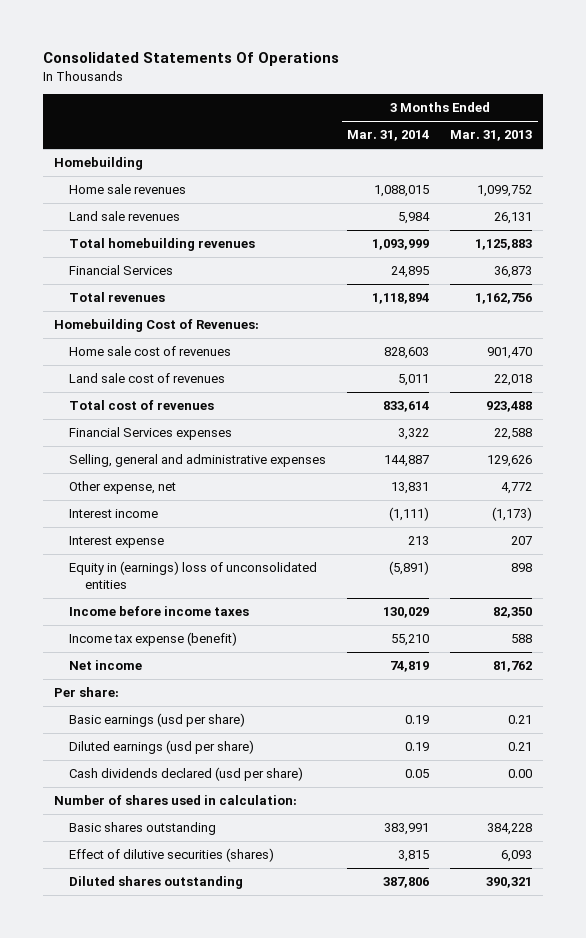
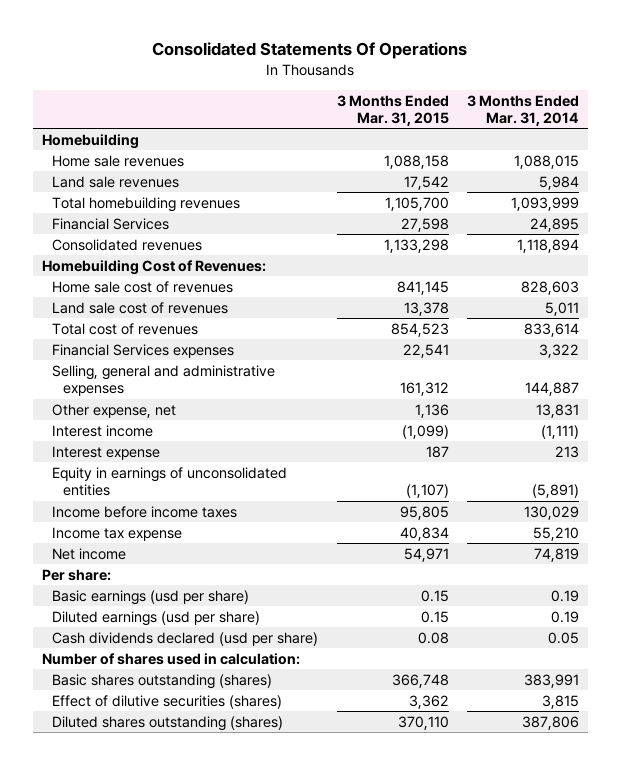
- | 3 Months Ended Mar. 31, 2014 | 3 Months Ended Mar. 31, 2013
+ | 3 Months Ended Mar. 31, 2015 | 3 Months Ended Mar. 31, 2014
- Total revenues | 1,118,894 | 1,162,756
+ Consolidated revenues | 1,133,298 | 1,118,894
- Equity in (earnings) loss of unconsolidated entities | (5,891) | 898
+ Equity in earnings of unconsolidated entities | (1,107) | (5,891)
- Income tax expense (benefit) | 55,210 | 588
+ Income tax expense | 40,834 | 55,210
- Basic shares outstanding | 383,991 | 384,228
+ Basic shares outstanding (shares) | 366,748 | 383,991
- Diluted shares outstanding | 387,806 | 390,321
+ Diluted shares outstanding (shares) | 370,110 | 387,806

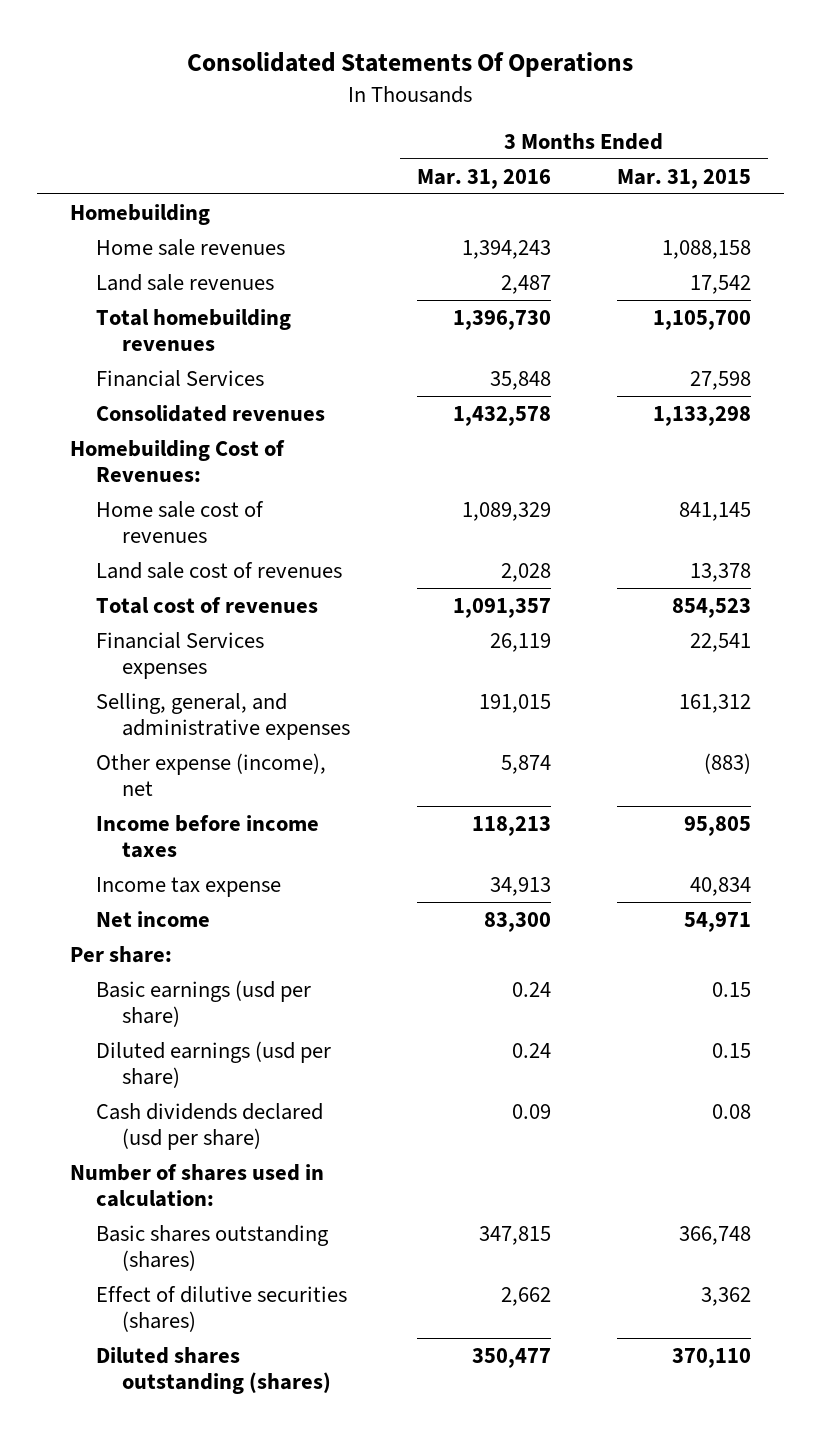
- | 3 Months Ended Mar. 31, 2015 | 3 Months Ended Mar. 31, 2014
+ | 3 Months Ended Mar. 31, 2016 | 3 Months Ended Mar. 31, 2015
- Selling, general and administrative expenses | 161,312 | 144,887
- Other expense, net | 1,136 | 13,831
- Interest income | (1,099) | (1,111)
- Interest expense | 187 | 213
- Equity in earnings of unconsolidated entities | (1,107) | (5,891)
+ Selling, general, and administrative expenses | 191,015 | 161,312
+ Other expense (income), net | 5,874 | (883)

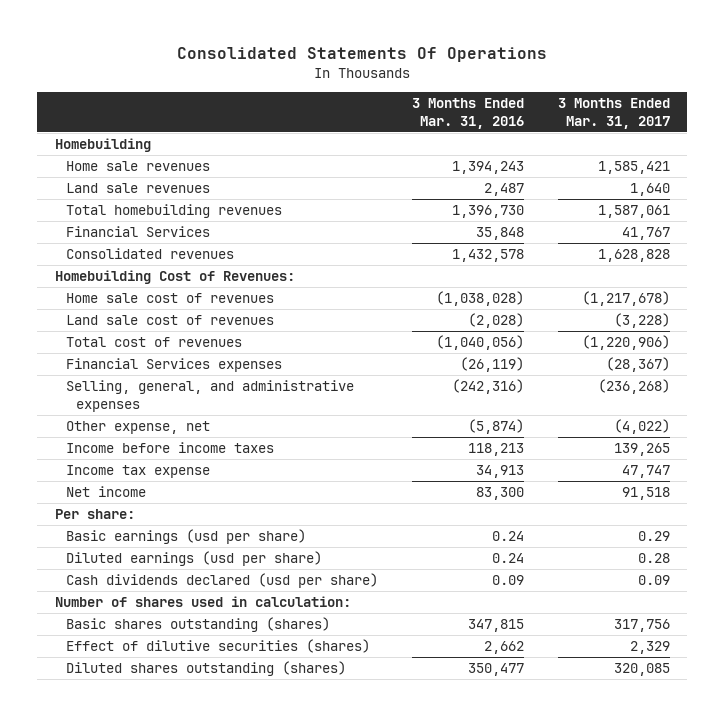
- | 3 Months Ended Mar. 31, 2016 | 3 Months Ended Mar. 31, 2015
+ | 3 Months Ended Mar. 31, 2016 | 3 Months Ended Mar. 31, 2017
- Home sale cost of revenues | 1,089,329 | 841,145
- Land sale cost of revenues | 2,028 | 13,378
- Total cost of revenues | 1,091,357 | 854,523
- Financial Services expenses | 26,119 | 22,541
- Selling, general, and administrative expenses | 191,015 | 161,312
- Other expense (income), net | 5,874 | (883)
+ Home sale cost of revenues | (1,038,028) | (1,217,678)
+ Land sale cost of revenues | (2,028) | (3,228)
+ Total cost of revenues | (1,040,056) | (1,220,906)
+ Financial Services expenses | (26,119) | (28,367)
+ Selling, general, and administrative expenses | (242,316) | (236,268)
+ Other expense, net | (5,874) | (4,022)

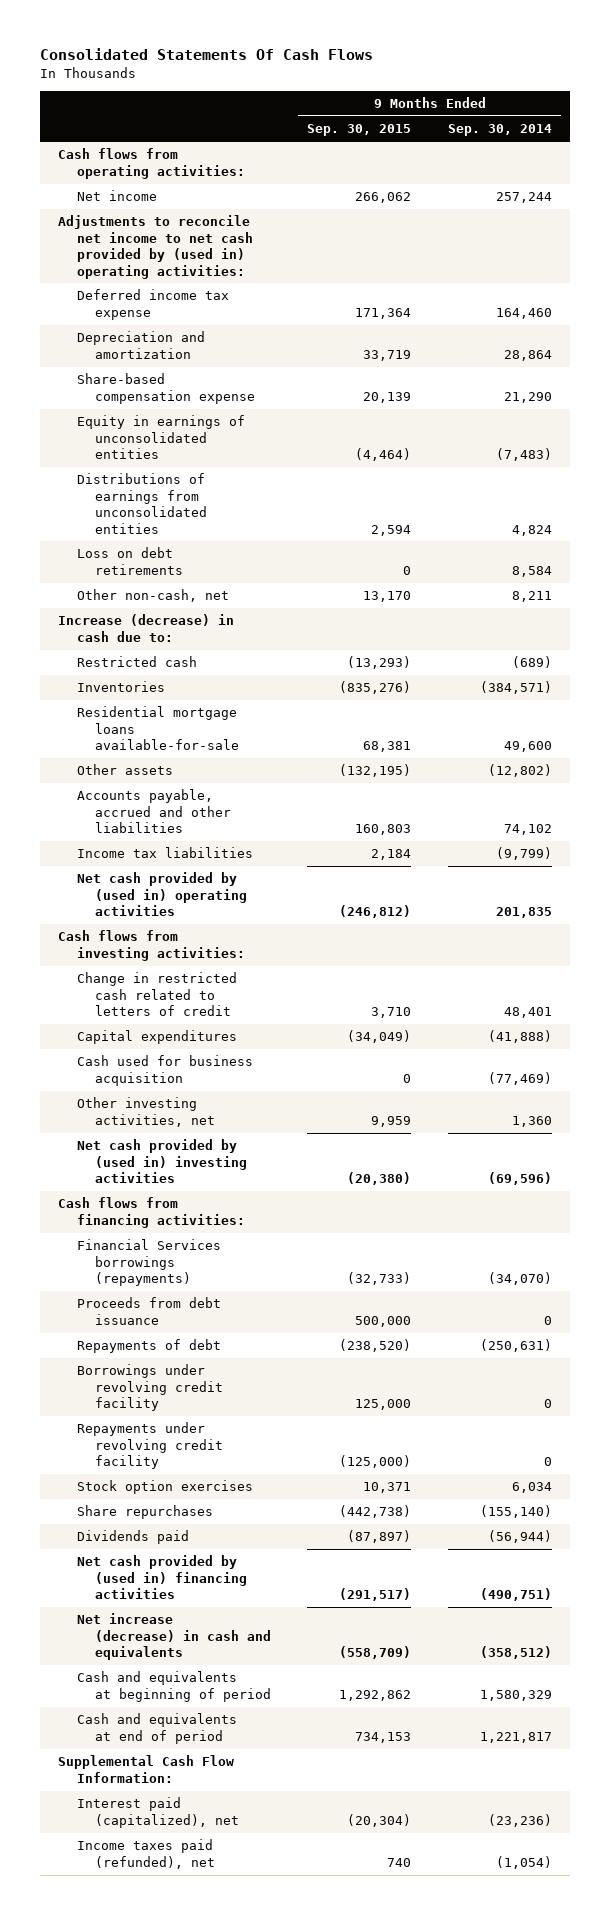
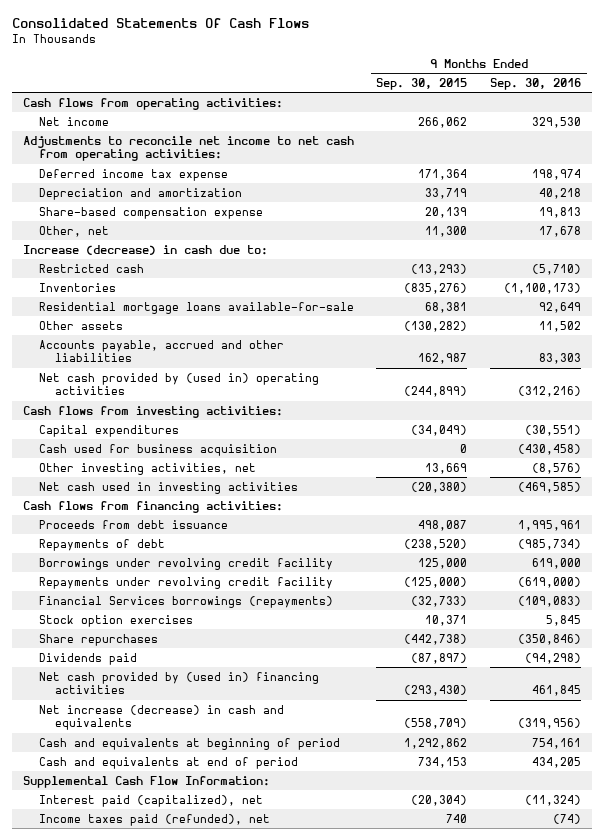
- | 9 Months Ended Sep. 30, 2015 | 9 Months Ended Sep. 30, 2014
+ | 9 Months Ended Sep. 30, 2015 | 9 Months Ended Sep. 30, 2016
- Adjustments to reconcile net income to net cash provided by (used in) operating activities:
+ Adjustments to reconcile net income to net cash from operating activities:
- Equity in earnings of unconsolidated entities | (4,464) | (7,483)
- Distributions of earnings from unconsolidated entities | 2,594 | 4,824
- Loss on debt retirements | 0 | 8,584
- Other non-cash, net | 13,170 | 8,211
+ Other, net | 11,300 | 17,678
- Other assets | (132,195) | (12,802)
- Accounts payable, accrued and other liabilities | 160,803 | 74,102
- Income tax liabilities | 2,184 | (9,799)
- Net cash provided by (used in) operating activities | (246,812) | 201,835
+ Other assets | (130,282) | 11,502
+ Accounts payable, accrued and other liabilities | 162,987 | 83,303
+ Net cash provided by (used in) operating activities | (244,899) | (312,216)
- Change in restricted cash related to letters of credit | 3,710 | 48,401
- Other investing activities, net | 9,959 | 1,360
- Net cash provided by (used in) investing activities | (20,380) | (69,596)
+ Other investing activities, net | 13,669 | (8,576)
+ Net cash used in investing activities | (20,380) | (469,585)
- Proceeds from debt issuance | 500,000 | 0
+ Proceeds from debt issuance | 498,087 | 1,995,961
moved down: Financial Services borrowings (repayments) | (32,733) | (109,083)
- Net cash provided by (used in) financing activities | (291,517) | (490,751)
+ Net cash provided by (used in) financing activities | (293,430) | 461,845

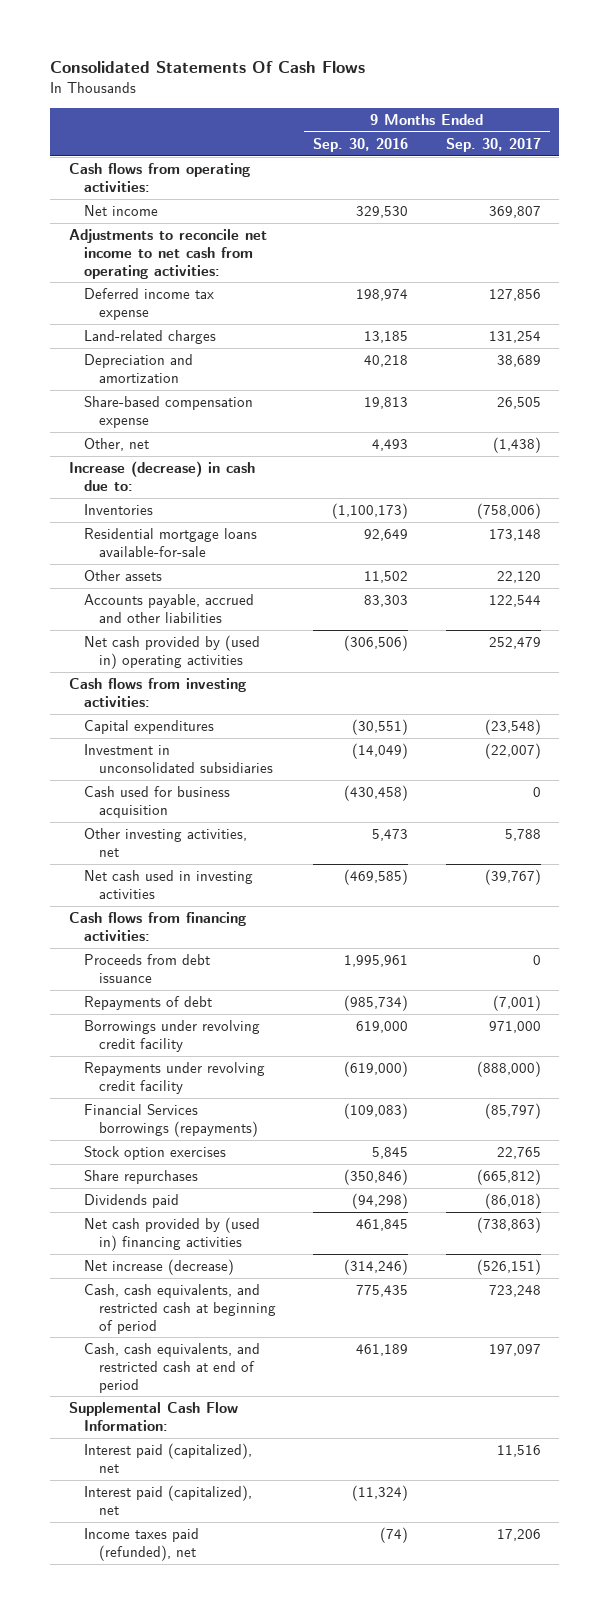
- | 9 Months Ended Sep. 30, 2015 | 9 Months Ended Sep. 30, 2016
+ | 9 Months Ended Sep. 30, 2016 | 9 Months Ended Sep. 30, 2017
+ Land-related charges | 13,185 | 131,254
- Other, net | 11,300 | 17,678
+ Other, net | 4,493 | (1,438)
- Restricted cash | (13,293) | (5,710)
- Net cash provided by (used in) operating activities | (244,899) | (312,216)
+ Net cash provided by (used in) operating activities | (306,506) | 252,479
+ Investment in unconsolidated subsidiaries | (14,049) | (22,007)
- Other investing activities, net | 13,669 | (8,576)
+ Other investing activities, net | 5,473 | 5,788
- Net increase (decrease) in cash and equivalents | (558,709) | (319,956)
- Cash and equivalents at beginning of period | 1,292,862 | 754,161
- Cash and equivalents at end of period | 734,153 | 434,205
+ Net increase (decrease) | (314,246) | (526,151)
+ Cash, cash equivalents, and restricted cash at beginning of period | 775,435 | 723,248
+ Cash, cash equivalents, and restricted cash at end of period | 461,189 | 197,097
+ Interest paid (capitalized), net | | 11,516

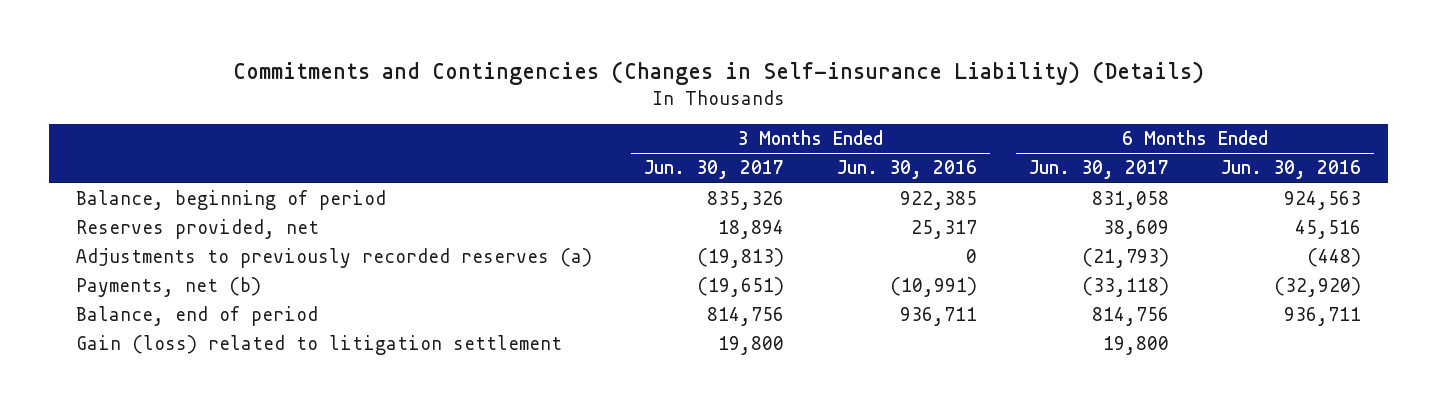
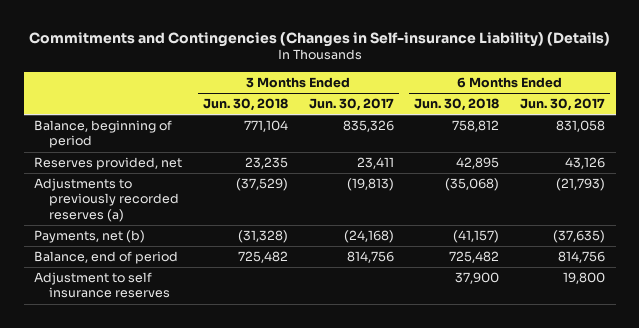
- | 3 Months Ended Jun. 30, 2017 | 3 Months Ended Jun. 30, 2016 | 6 Months Ended Jun. 30, 2017 | 6 Months Ended Jun. 30, 2016
+ | 3 Months Ended Jun. 30, 2018 | 3 Months Ended Jun. 30, 2017 | 6 Months Ended Jun. 30, 2018 | 6 Months Ended Jun. 30, 2017
- Reserves provided, net | 18,894 | 25,317 | 38,609 | 45,516
+ Reserves provided, net | 23,235 | 23,411 | 42,895 | 43,126
- Payments, net (b) | (19,651) | (10,991) | (33,118) | (32,920)
+ Payments, net (b) | (31,328) | (24,168) | (41,157) | (37,635)
- Gain (loss) related to litigation settlement | 19,800 | | 19,800 |
+ Adjustment to self insurance reserves | | | 37,900 | 19,800

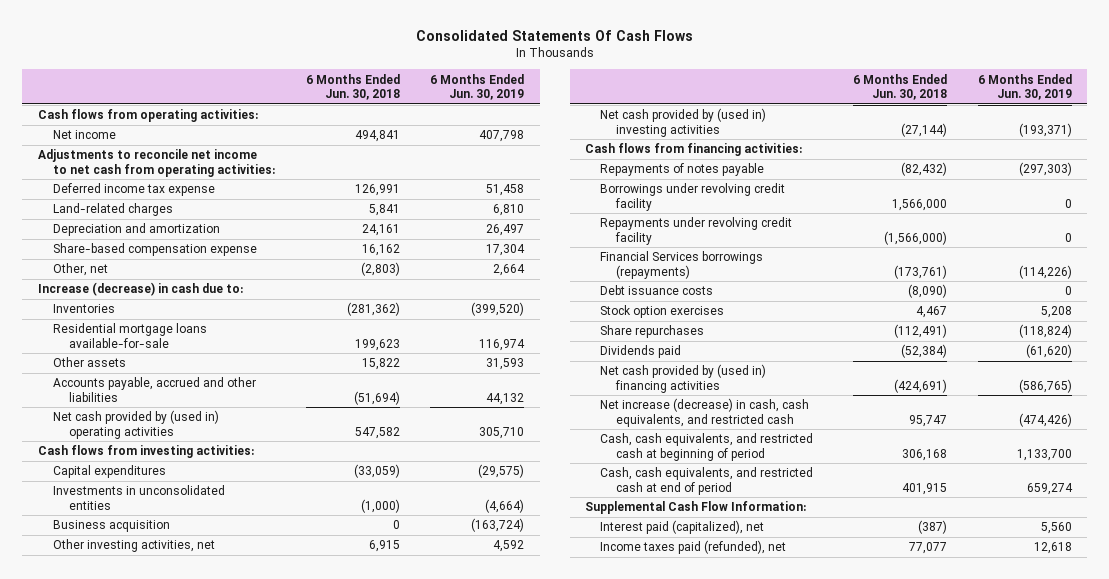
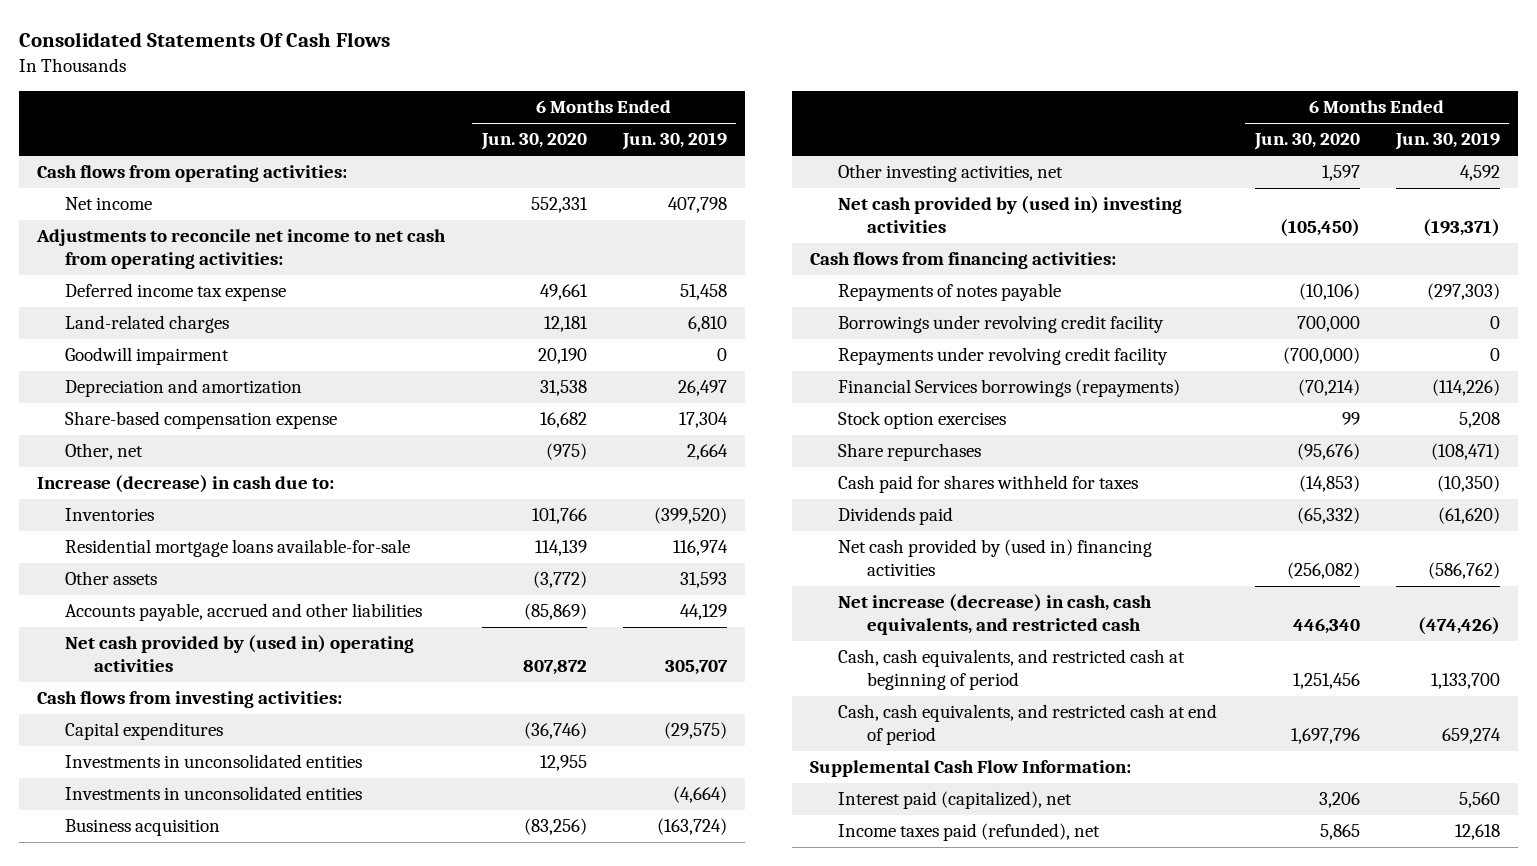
- | 6 Months Ended Jun. 30, 2018 | 6 Months Ended Jun. 30, 2019
+ | 6 Months Ended Jun. 30, 2020 | 6 Months Ended Jun. 30, 2019
+ Goodwill impairment | 20,190 | 0
- Accounts payable, accrued and other liabilities | (51,694) | 44,132
- Net cash provided by (used in) operating activities | 547,582 | 305,710
+ Accounts payable, accrued and other liabilities | (85,869) | 44,129
+ Net cash provided by (used in) operating activities | 807,872 | 305,707
+ Investments in unconsolidated entities | 12,955 |
- Debt issuance costs | (8,090) | 0
- Share repurchases | (112,491) | (118,824)
+ Share repurchases | (95,676) | (108,471)
+ Cash paid for shares withheld for taxes | (14,853) | (10,350)
- Net cash provided by (used in) financing activities | (424,691) | (586,765)
+ Net cash provided by (used in) financing activities | (256,082) | (586,762)

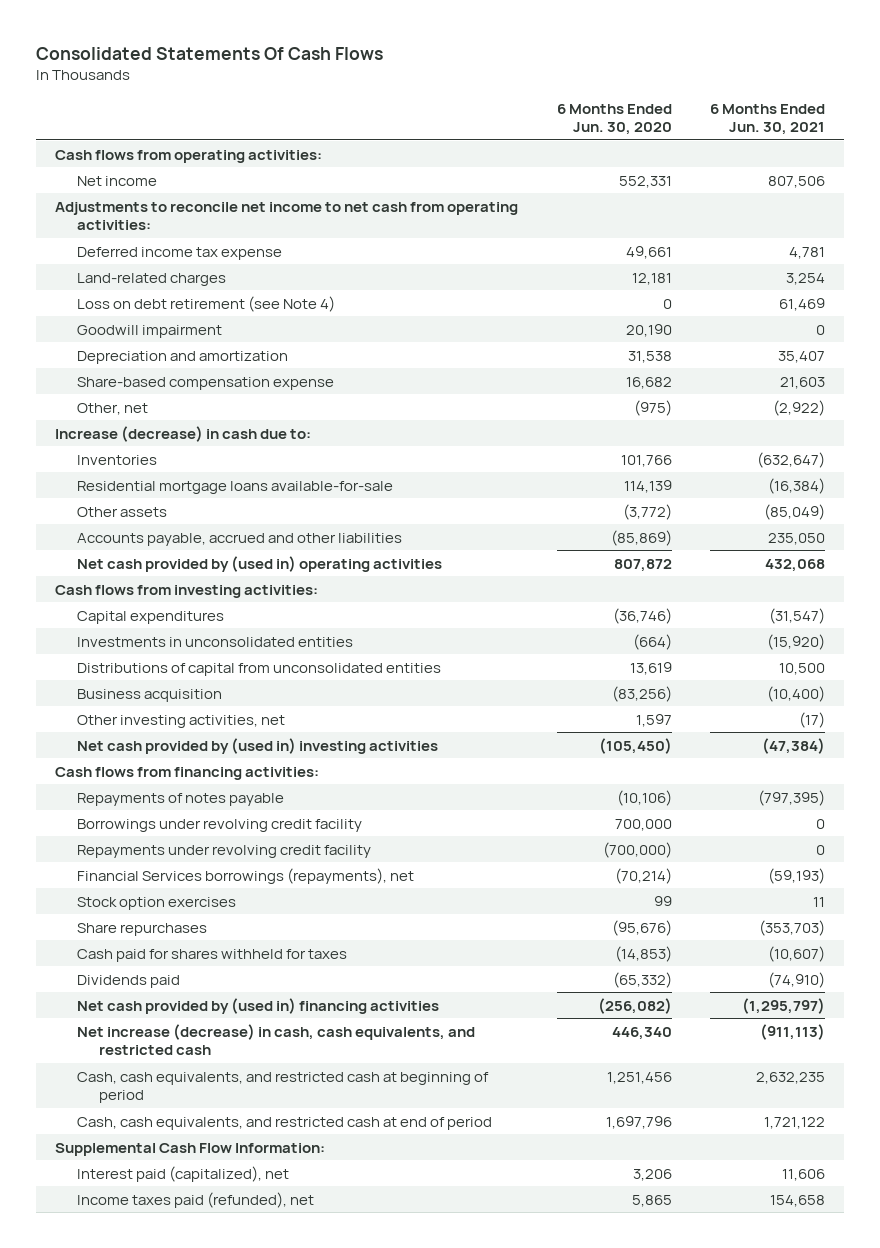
- | 6 Months Ended Jun. 30, 2020 | 6 Months Ended Jun. 30, 2019
+ | 6 Months Ended Jun. 30, 2020 | 6 Months Ended Jun. 30, 2021
+ Loss on debt retirement (see Note 4) | 0 | 61,469
- Investments in unconsolidated entities | 12,955 |
- Investments in unconsolidated entities | | (4,664)
+ Investments in unconsolidated entities | (664) | (15,920)
+ Distributions of capital from unconsolidated entities | 13,619 | 10,500
- Financial Services borrowings (repayments) | (70,214) | (114,226)
+ Financial Services borrowings (repayments), net | (70,214) | (59,193)

